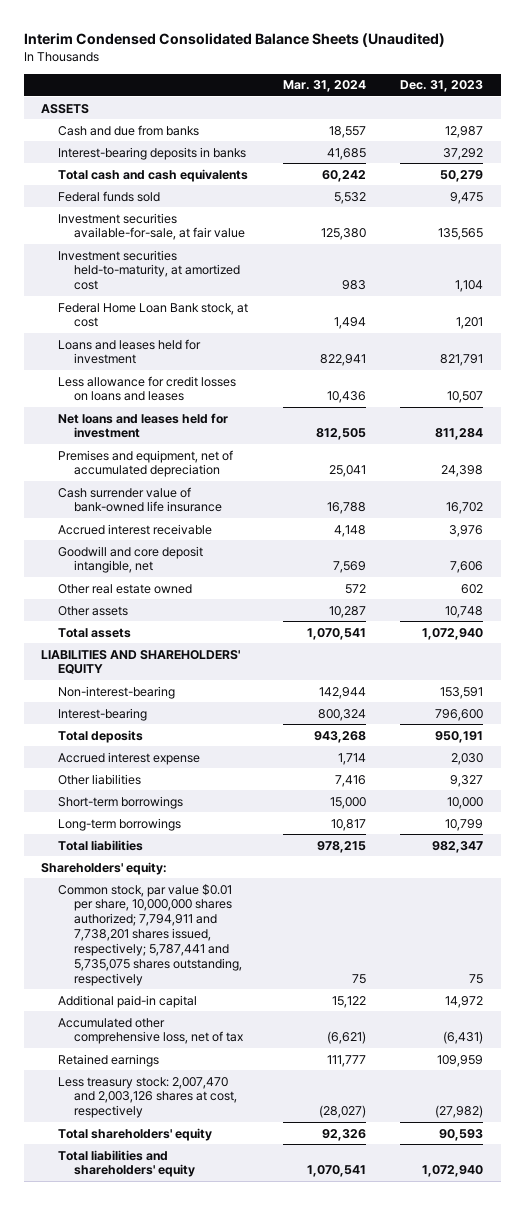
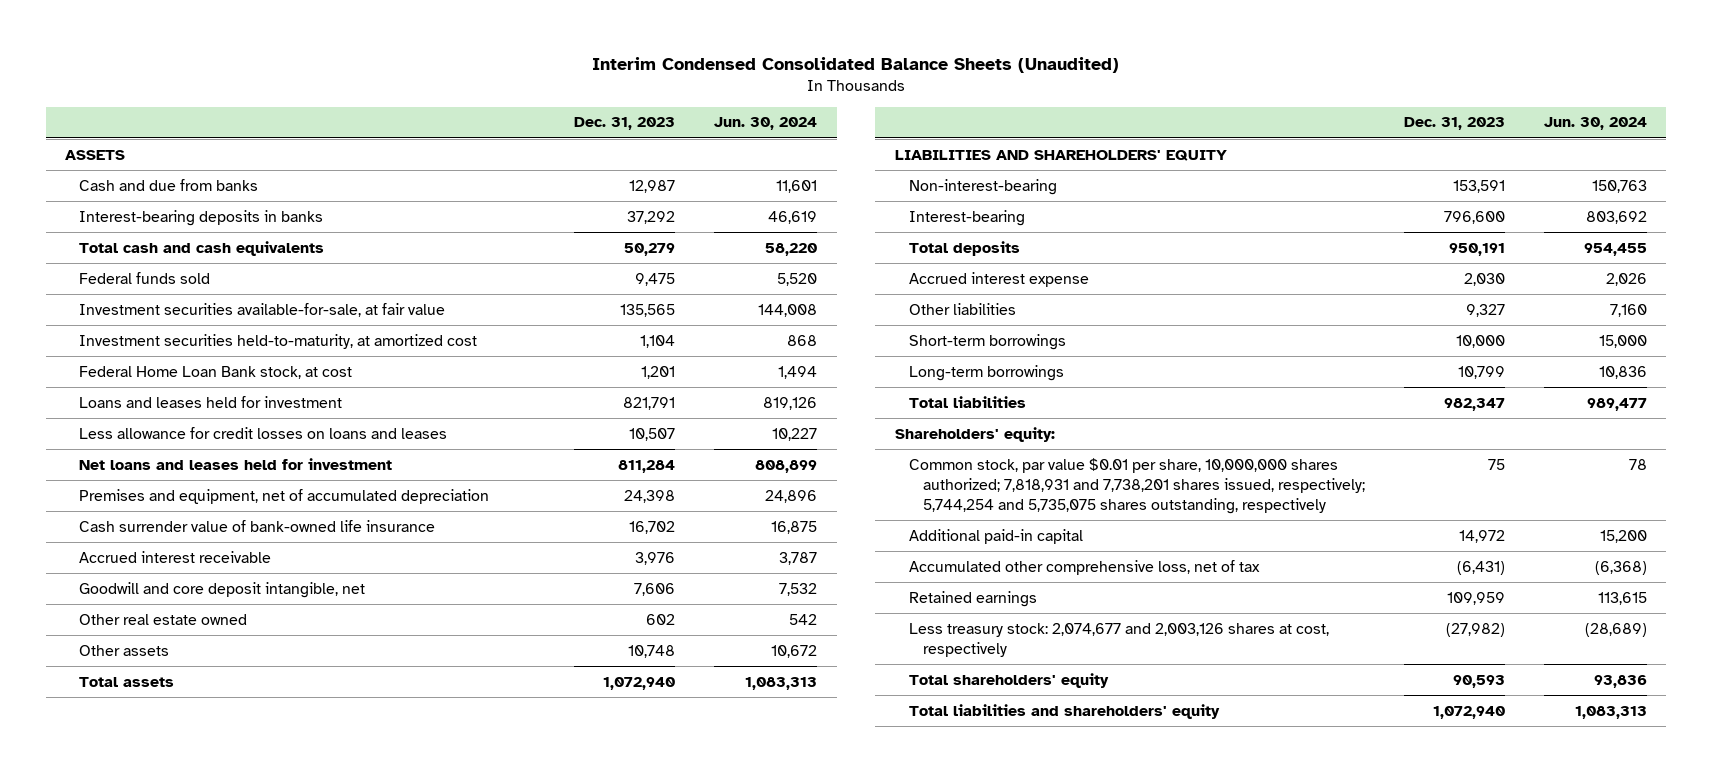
- | Mar. 31, 2024 | Dec. 31, 2023
+ | Dec. 31, 2023 | Jun. 30, 2024
- Common stock, par value $0.01 per share, 10,000,000 shares authorized; 7,794,911 and 7,738,201 shares issued, respectively; 5,787,441 and 5,735,075 shares outstanding, respectively | 75 | 75
+ Common stock, par value $0.01 per share, 10,000,000 shares authorized; 7,818,931 and 7,738,201 shares issued, respectively; 5,744,254 and 5,735,075 shares outstanding, respectively | 75 | 78
- Less treasury stock: 2,007,470 and 2,003,126 shares at cost, respectively | (28,027) | (27,982)
+ Less treasury stock: 2,074,677 and 2,003,126 shares at cost, respectively | (27,982) | (28,689)

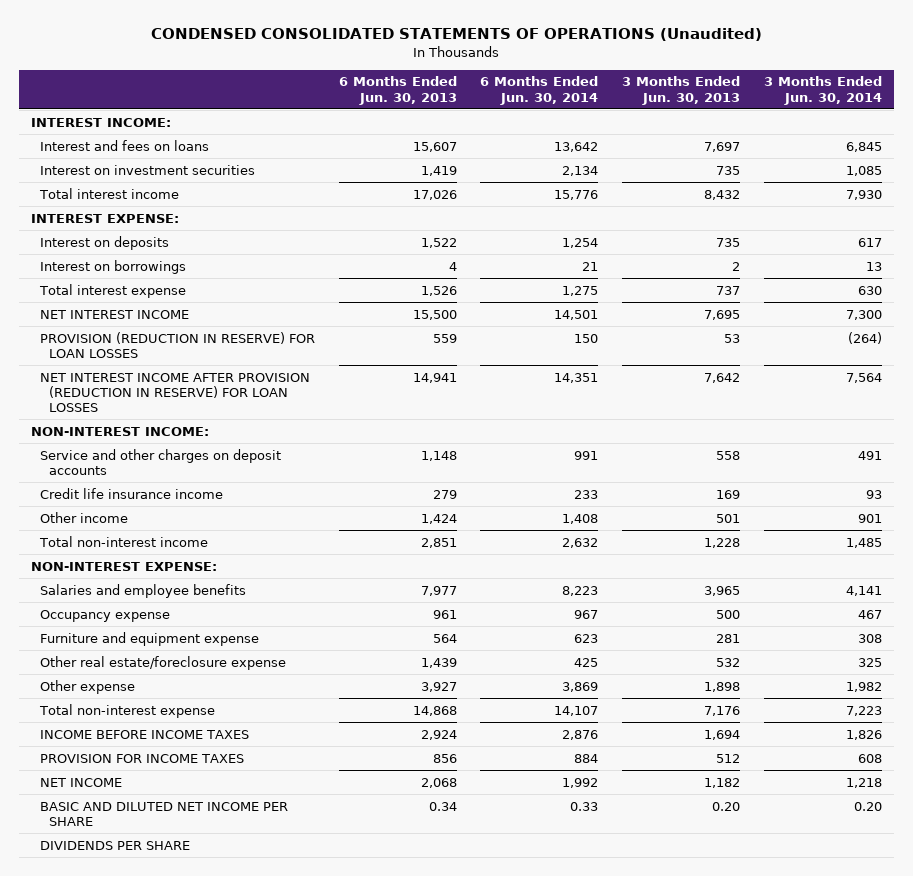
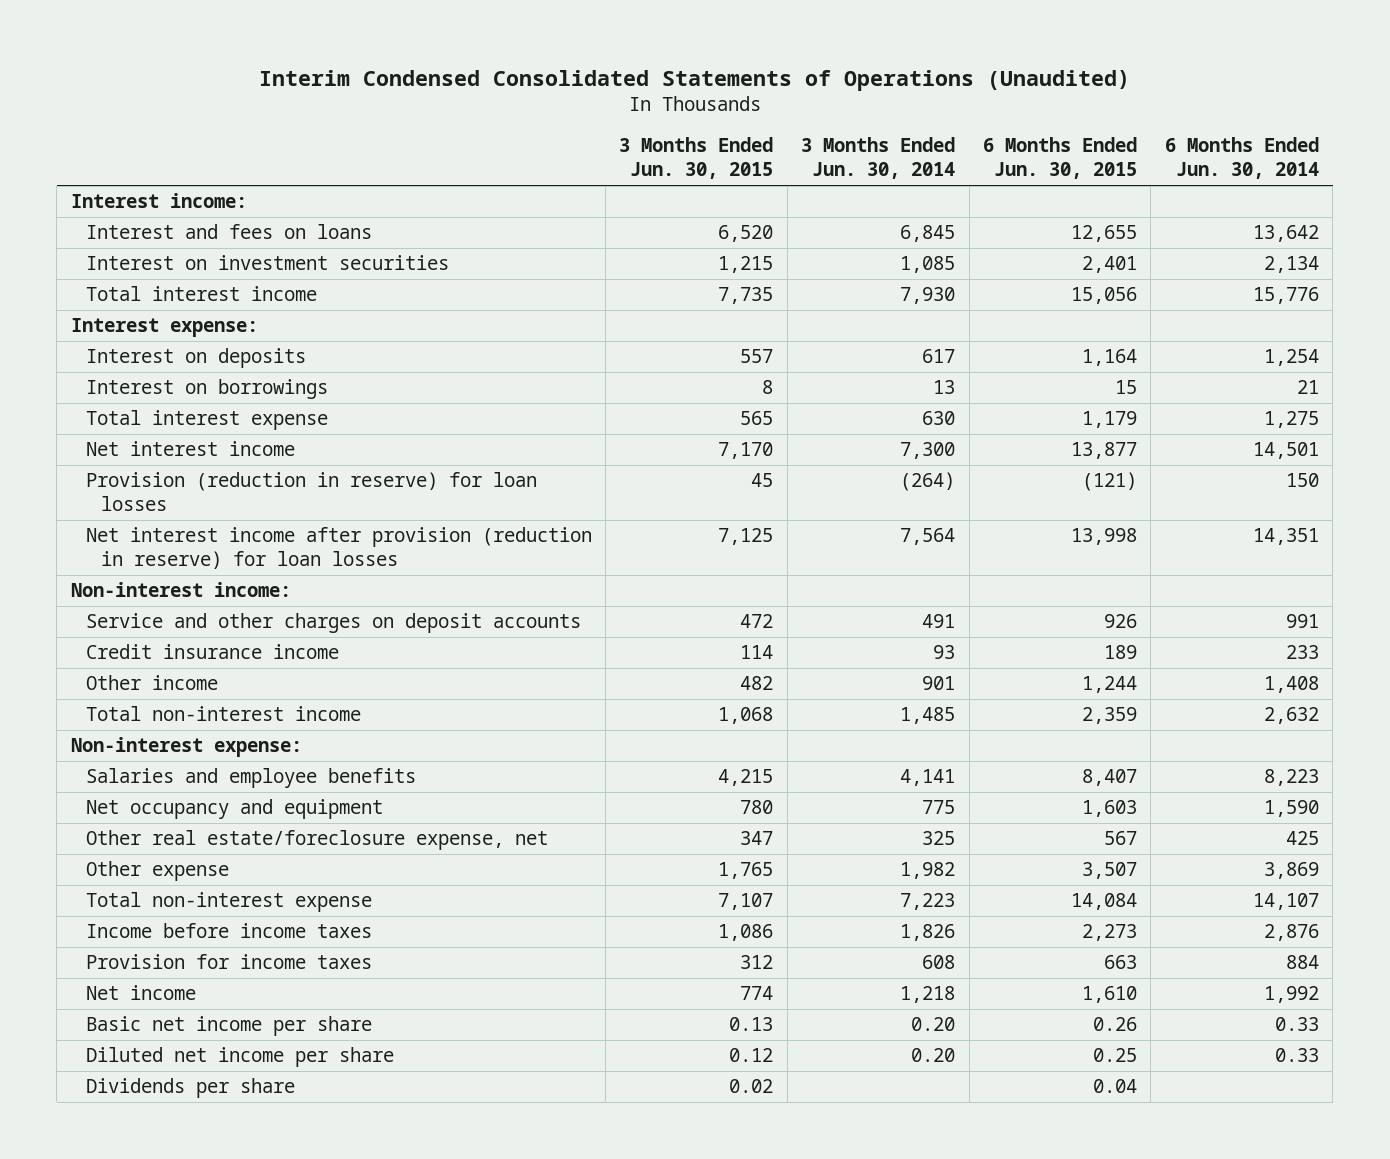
- CONDENSED CONSOLIDATED STATEMENTS OF OPERATIONS (Unaudited)
+ Interim Condensed Consolidated Statements of Operations (Unaudited)
- | 6 Months Ended Jun. 30, 2013 | 6 Months Ended Jun. 30, 2014 | 3 Months Ended Jun. 30, 2013 | 3 Months Ended Jun. 30, 2014
+ | 3 Months Ended Jun. 30, 2015 | 3 Months Ended Jun. 30, 2014 | 6 Months Ended Jun. 30, 2015 | 6 Months Ended Jun. 30, 2014
- INTEREST INCOME:
+ Interest income:
- INTEREST EXPENSE:
+ Interest expense:
- NET INTEREST INCOME | 15,500 | 14,501 | 7,695 | 7,300
- PROVISION (REDUCTION IN RESERVE) FOR LOAN LOSSES | 559 | 150 | 53 | (264)
- NET INTEREST INCOME AFTER PROVISION (REDUCTION IN RESERVE) FOR LOAN LOSSES | 14,941 | 14,351 | 7,642 | 7,564
- NON-INTEREST INCOME:
+ Net interest income | 7,170 | 7,300 | 13,877 | 14,501
+ Provision (reduction in reserve) for loan losses | 45 | (264) | (121) | 150
+ Net interest income after provision (reduction in reserve) for loan losses | 7,125 | 7,564 | 13,998 | 14,351
+ Non-interest income:
- Credit life insurance income | 279 | 233 | 169 | 93
+ Credit insurance income | 114 | 93 | 189 | 233
- NON-INTEREST EXPENSE:
+ Non-interest expense:
- Occupancy expense | 961 | 967 | 500 | 467
- Furniture and equipment expense | 564 | 623 | 281 | 308
- Other real estate/foreclosure expense | 1,439 | 425 | 532 | 325
+ Net occupancy and equipment | 780 | 775 | 1,603 | 1,590
+ Other real estate/foreclosure expense, net | 347 | 325 | 567 | 425
- INCOME BEFORE INCOME TAXES | 2,924 | 2,876 | 1,694 | 1,826
- PROVISION FOR INCOME TAXES | 856 | 884 | 512 | 608
- NET INCOME | 2,068 | 1,992 | 1,182 | 1,218
- BASIC AND DILUTED NET INCOME PER SHARE | 0.34 | 0.33 | 0.20 | 0.20
- DIVIDENDS PER SHARE
+ Income before income taxes | 1,086 | 1,826 | 2,273 | 2,876
+ Provision for income taxes | 312 | 608 | 663 | 884
+ Net income | 774 | 1,218 | 1,610 | 1,992
+ Basic net income per share | 0.13 | 0.20 | 0.26 | 0.33
+ Diluted net income per share | 0.12 | 0.20 | 0.25 | 0.33
+ Dividends per share | 0.02 | | 0.04 |

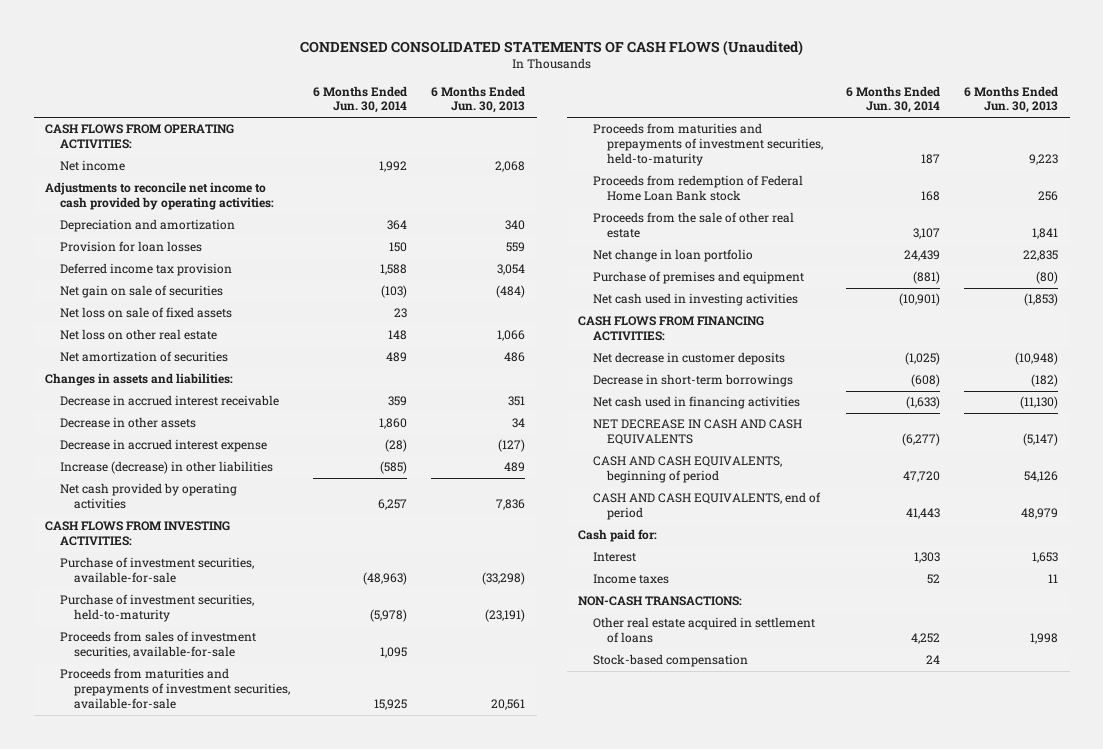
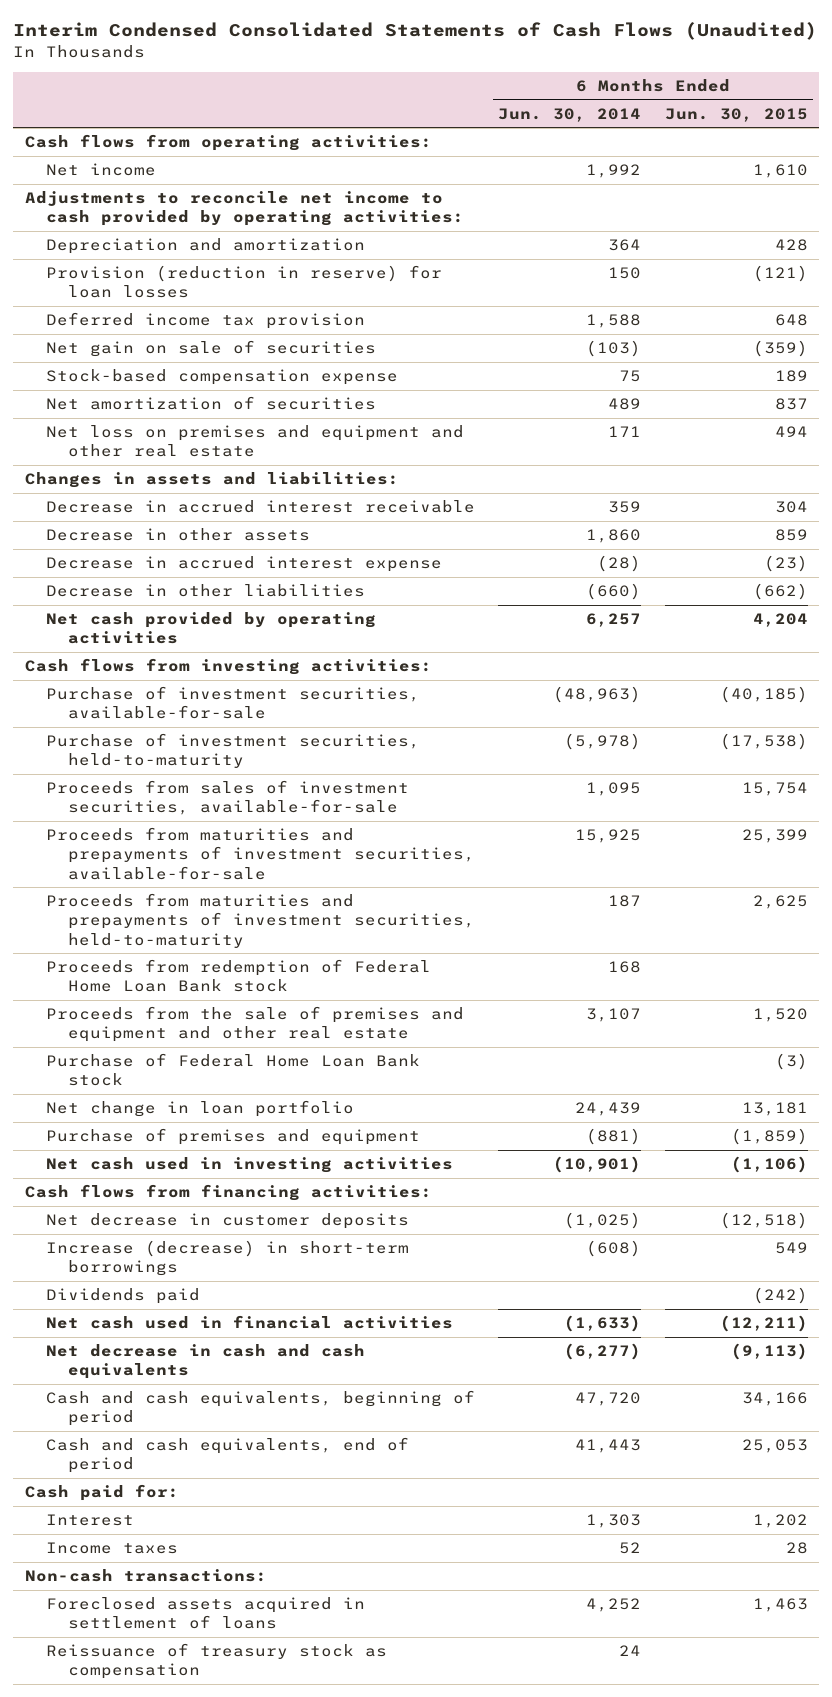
- CONDENSED CONSOLIDATED STATEMENTS OF CASH FLOWS (Unaudited)
+ Interim Condensed Consolidated Statements of Cash Flows (Unaudited)
- | 6 Months Ended Jun. 30, 2014 | 6 Months Ended Jun. 30, 2013
+ | 6 Months Ended Jun. 30, 2014 | 6 Months Ended Jun. 30, 2015
- CASH FLOWS FROM OPERATING ACTIVITIES:
+ Cash flows from operating activities:
- Provision for loan losses | 150 | 559
+ Provision (reduction in reserve) for loan losses | 150 | (121)
- Net loss on sale of fixed assets | 23 |
- Net loss on other real estate | 148 | 1,066
+ Stock-based compensation expense | 75 | 189
+ Net loss on premises and equipment and other real estate | 171 | 494
- Increase (decrease) in other liabilities | (585) | 489
+ Decrease in other liabilities | (660) | (662)
- CASH FLOWS FROM INVESTING ACTIVITIES:
+ Cash flows from investing activities:
- Proceeds from the sale of other real estate | 3,107 | 1,841
+ Proceeds from the sale of premises and equipment and other real estate | 3,107 | 1,520
+ Purchase of Federal Home Loan Bank stock | | (3)
- CASH FLOWS FROM FINANCING ACTIVITIES:
+ Cash flows from financing activities:
- Decrease in short-term borrowings | (608) | (182)
- Net cash used in financing activities | (1,633) | (11,130)
- NET DECREASE IN CASH AND CASH EQUIVALENTS | (6,277) | (5,147)
- CASH AND CASH EQUIVALENTS, beginning of period | 47,720 | 54,126
- CASH AND CASH EQUIVALENTS, end of period | 41,443 | 48,979
+ Increase (decrease) in short-term borrowings | (608) | 549
+ Dividends paid | | (242)
+ Net cash used in financial activities | (1,633) | (12,211)
+ Net decrease in cash and cash equivalents | (6,277) | (9,113)
+ Cash and cash equivalents, beginning of period | 47,720 | 34,166
+ Cash and cash equivalents, end of period | 41,443 | 25,053
- NON-CASH TRANSACTIONS:
- Other real estate acquired in settlement of loans | 4,252 | 1,998
- Stock-based compensation | 24 |
+ Non-cash transactions:
+ Foreclosed assets acquired in settlement of loans | 4,252 | 1,463
+ Reissuance of treasury stock as compensation | 24 |

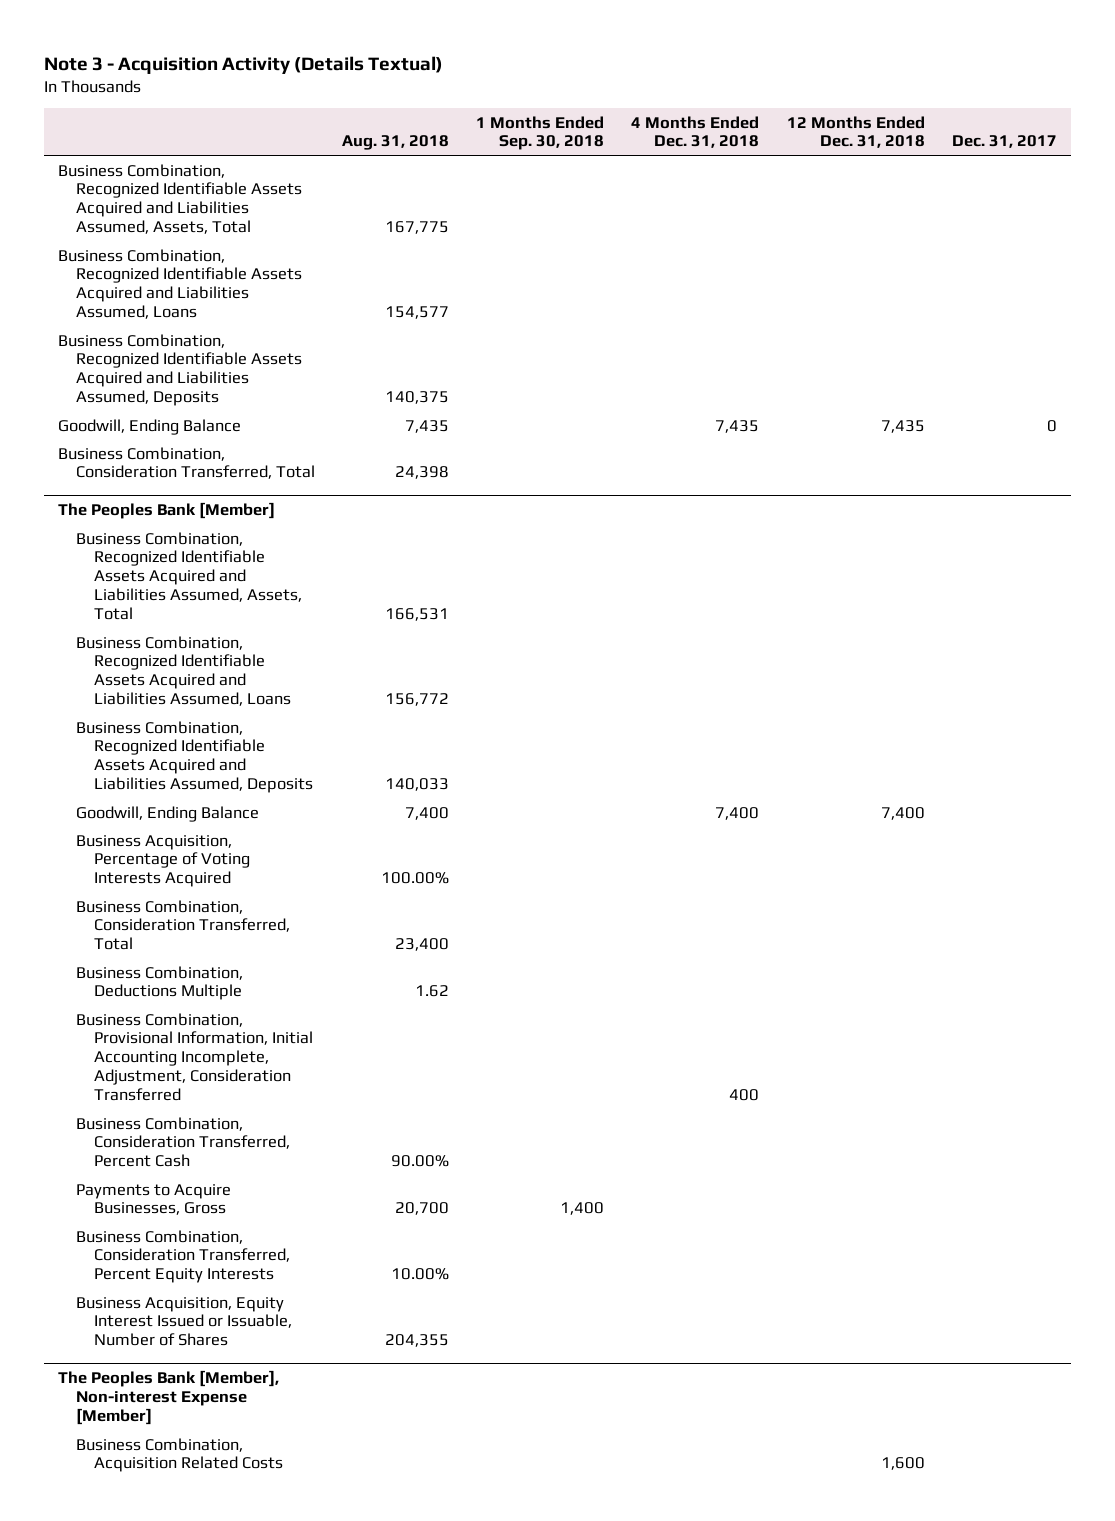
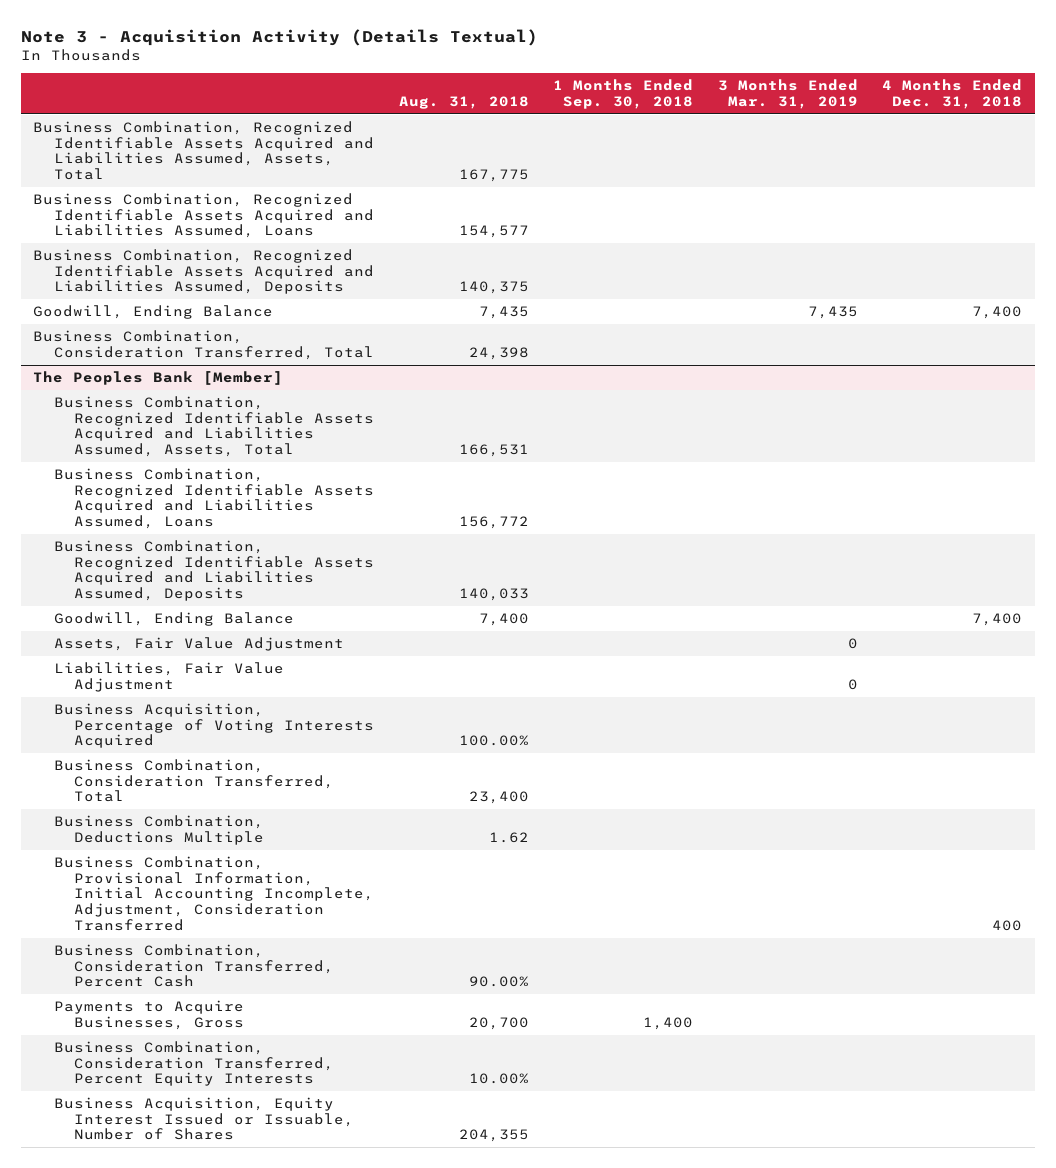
- | Aug. 31, 2018 | 1 Months Ended Sep. 30, 2018 | 4 Months Ended Dec. 31, 2018 | 12 Months Ended Dec. 31, 2018 | Dec. 31, 2017
+ | Aug. 31, 2018 | 1 Months Ended Sep. 30, 2018 | 3 Months Ended Mar. 31, 2019 | 4 Months Ended Dec. 31, 2018
- Goodwill, Ending Balance | 7,435 | | 7,435 | 7,435 | 0
+ Goodwill, Ending Balance | 7,435 | | 7,435 | 7,400
@ The Peoples Bank [Member]
+ Assets, Fair Value Adjustment | | | 0 |
+ Liabilities, Fair Value Adjustment | | | 0 |
- The Peoples Bank [Member], Non-interest Expense [Member]
- Business Combination, Acquisition Related Costs | | | | 1,600 |

